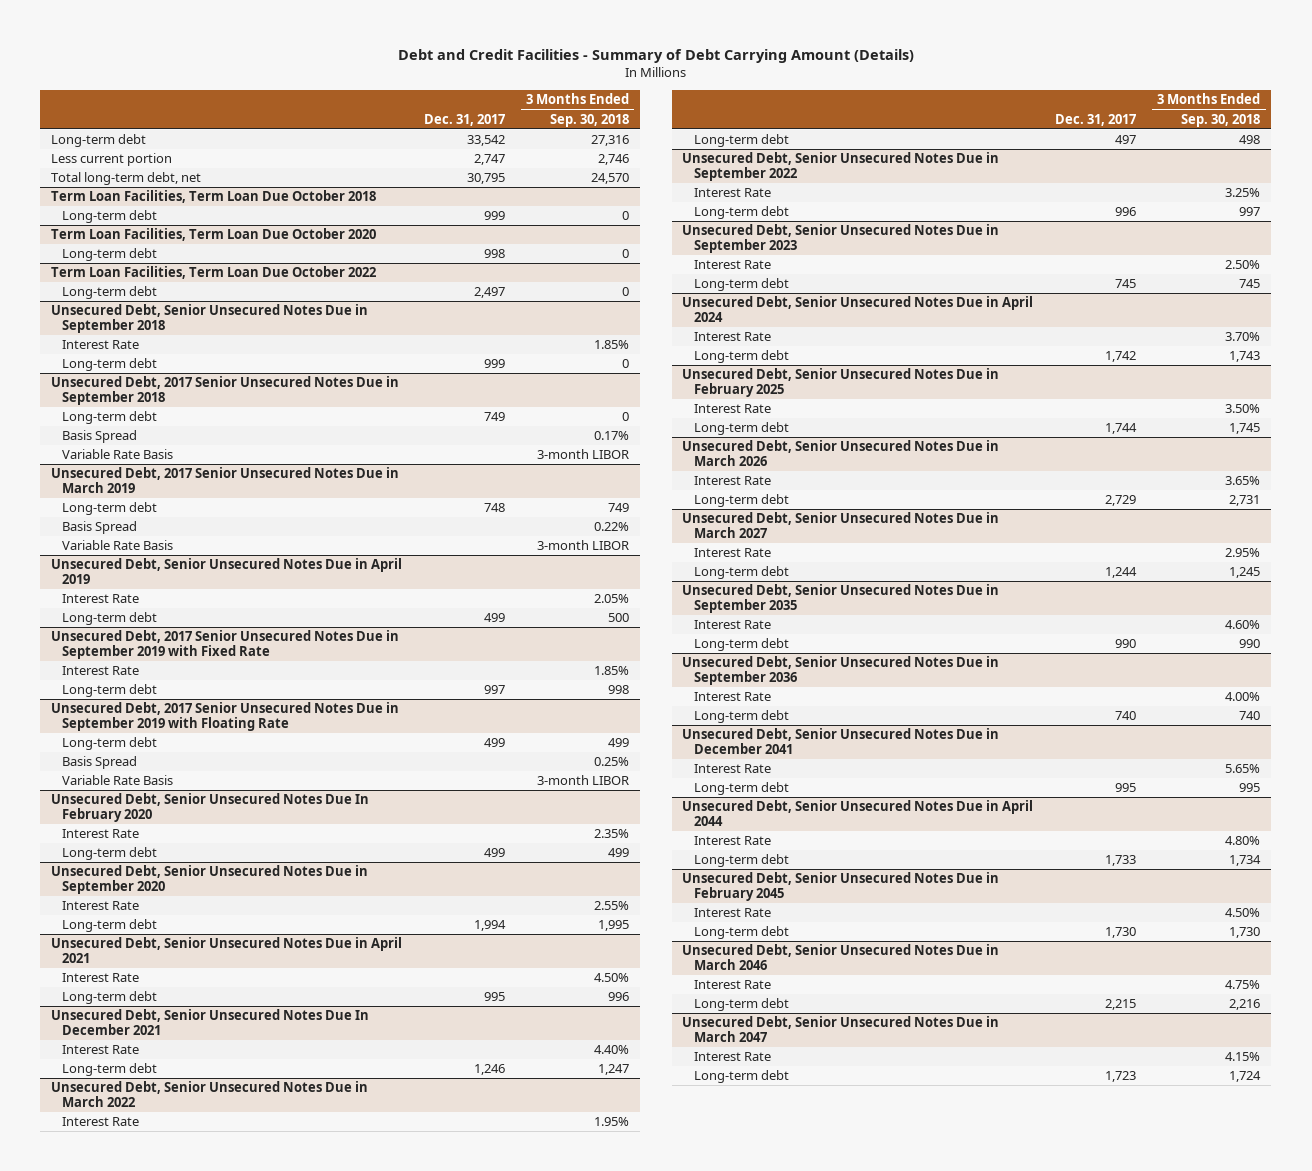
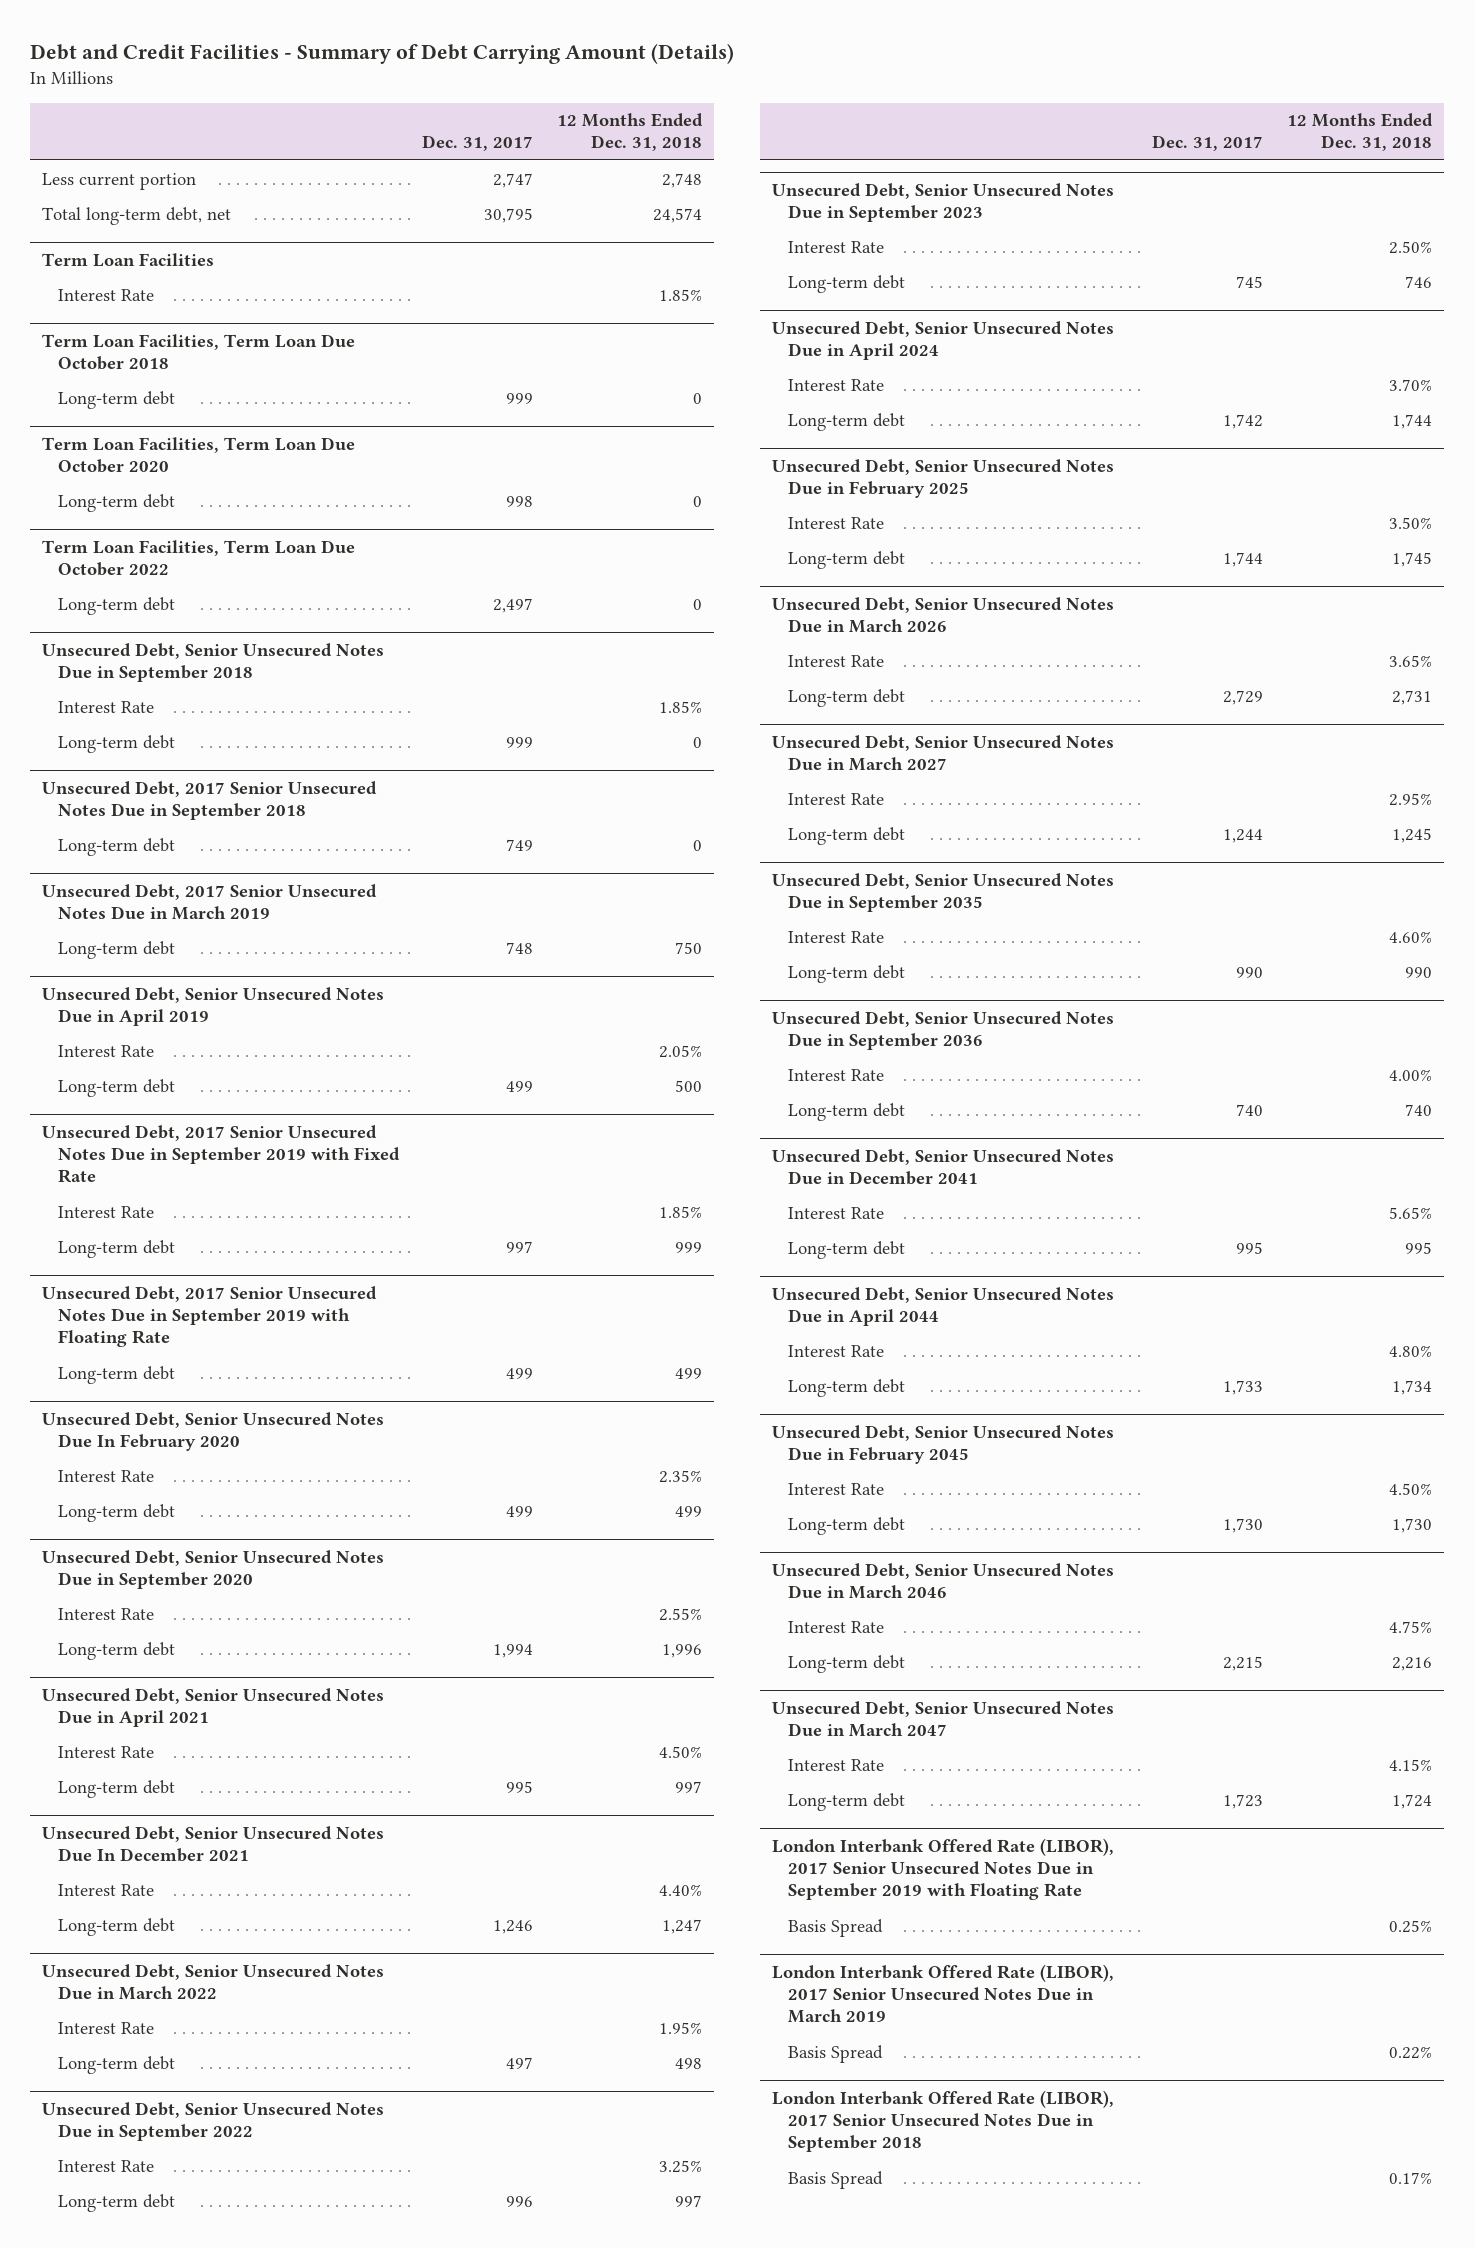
- | Dec. 31, 2017 | 3 Months Ended Sep. 30, 2018
+ | Dec. 31, 2017 | 12 Months Ended Dec. 31, 2018
- Long-term debt | 33,542 | 27,316
+ Term Loan Facilities
+ Interest Rate | | 1.85%
@ Unsecured Debt, 2017 Senior Unsecured Notes Due in September 2018
- Basis Spread | | 0.17%
- Variable Rate Basis | | 3-month LIBOR
@ Unsecured Debt, 2017 Senior Unsecured Notes Due in March 2019
- Basis Spread | | 0.22%
- Variable Rate Basis | | 3-month LIBOR
@ Unsecured Debt, 2017 Senior Unsecured Notes Due in September 2019 with Floating Rate
- Basis Spread | | 0.25%
- Variable Rate Basis | | 3-month LIBOR
+ London Interbank Offered Rate (LIBOR), 2017 Senior Unsecured Notes Due in September 2019 with Floating Rate
+ Basis Spread | | 0.25%
+ London Interbank Offered Rate (LIBOR), 2017 Senior Unsecured Notes Due in March 2019
+ Basis Spread | | 0.22%
+ London Interbank Offered Rate (LIBOR), 2017 Senior Unsecured Notes Due in September 2018
+ Basis Spread | | 0.17%

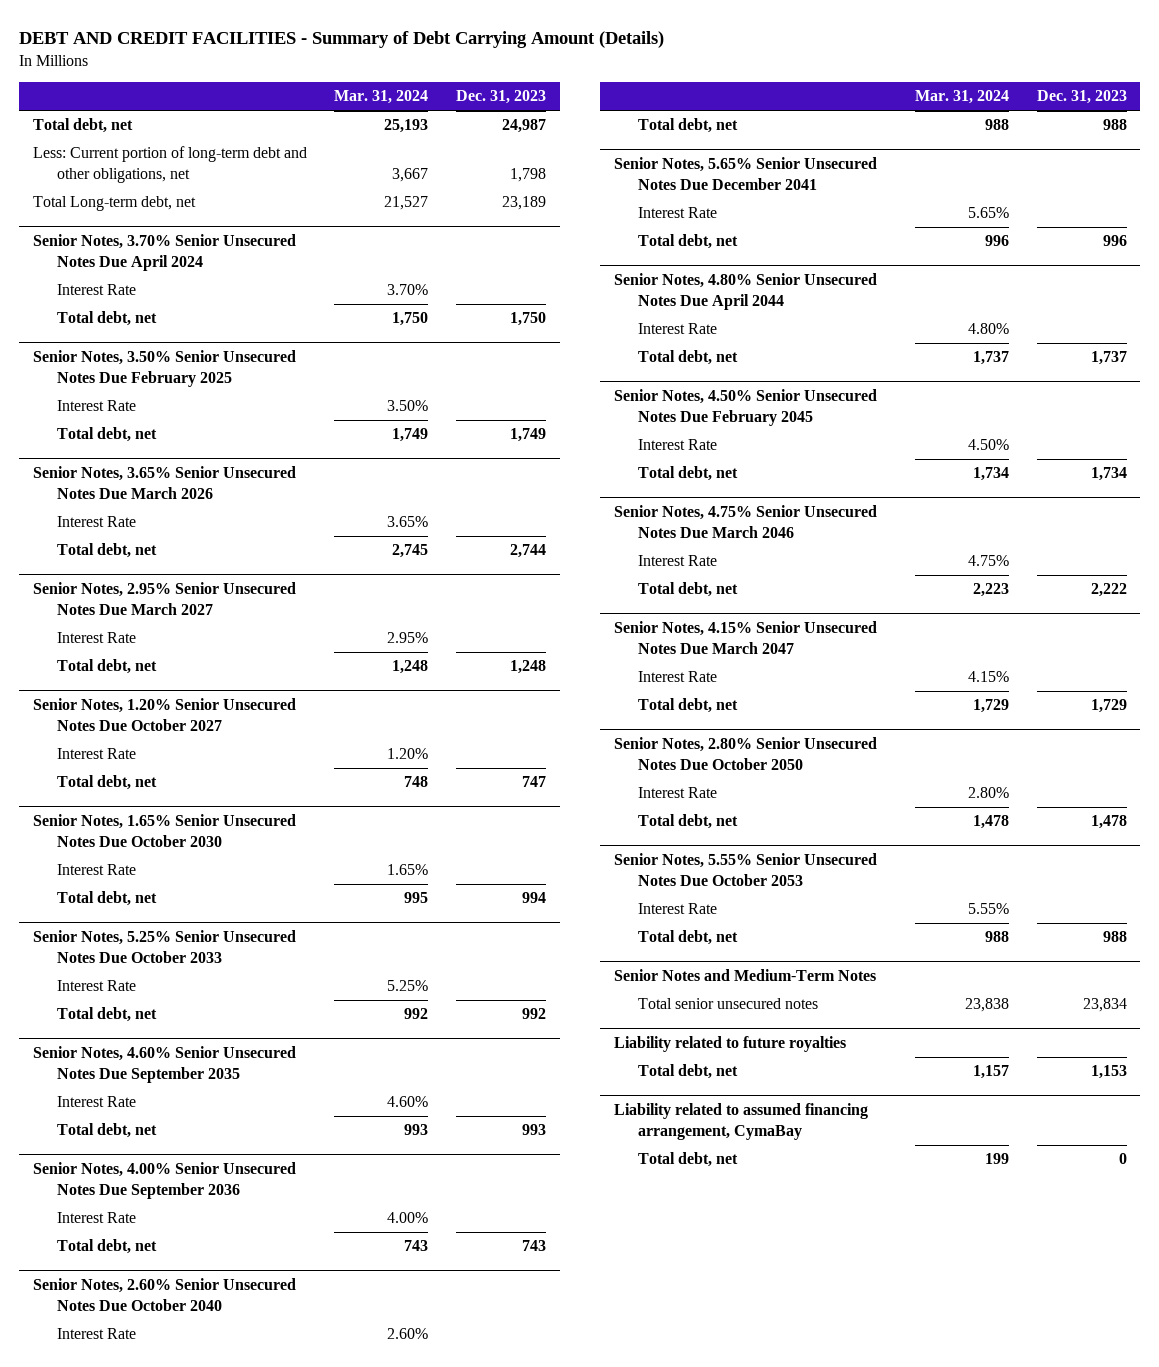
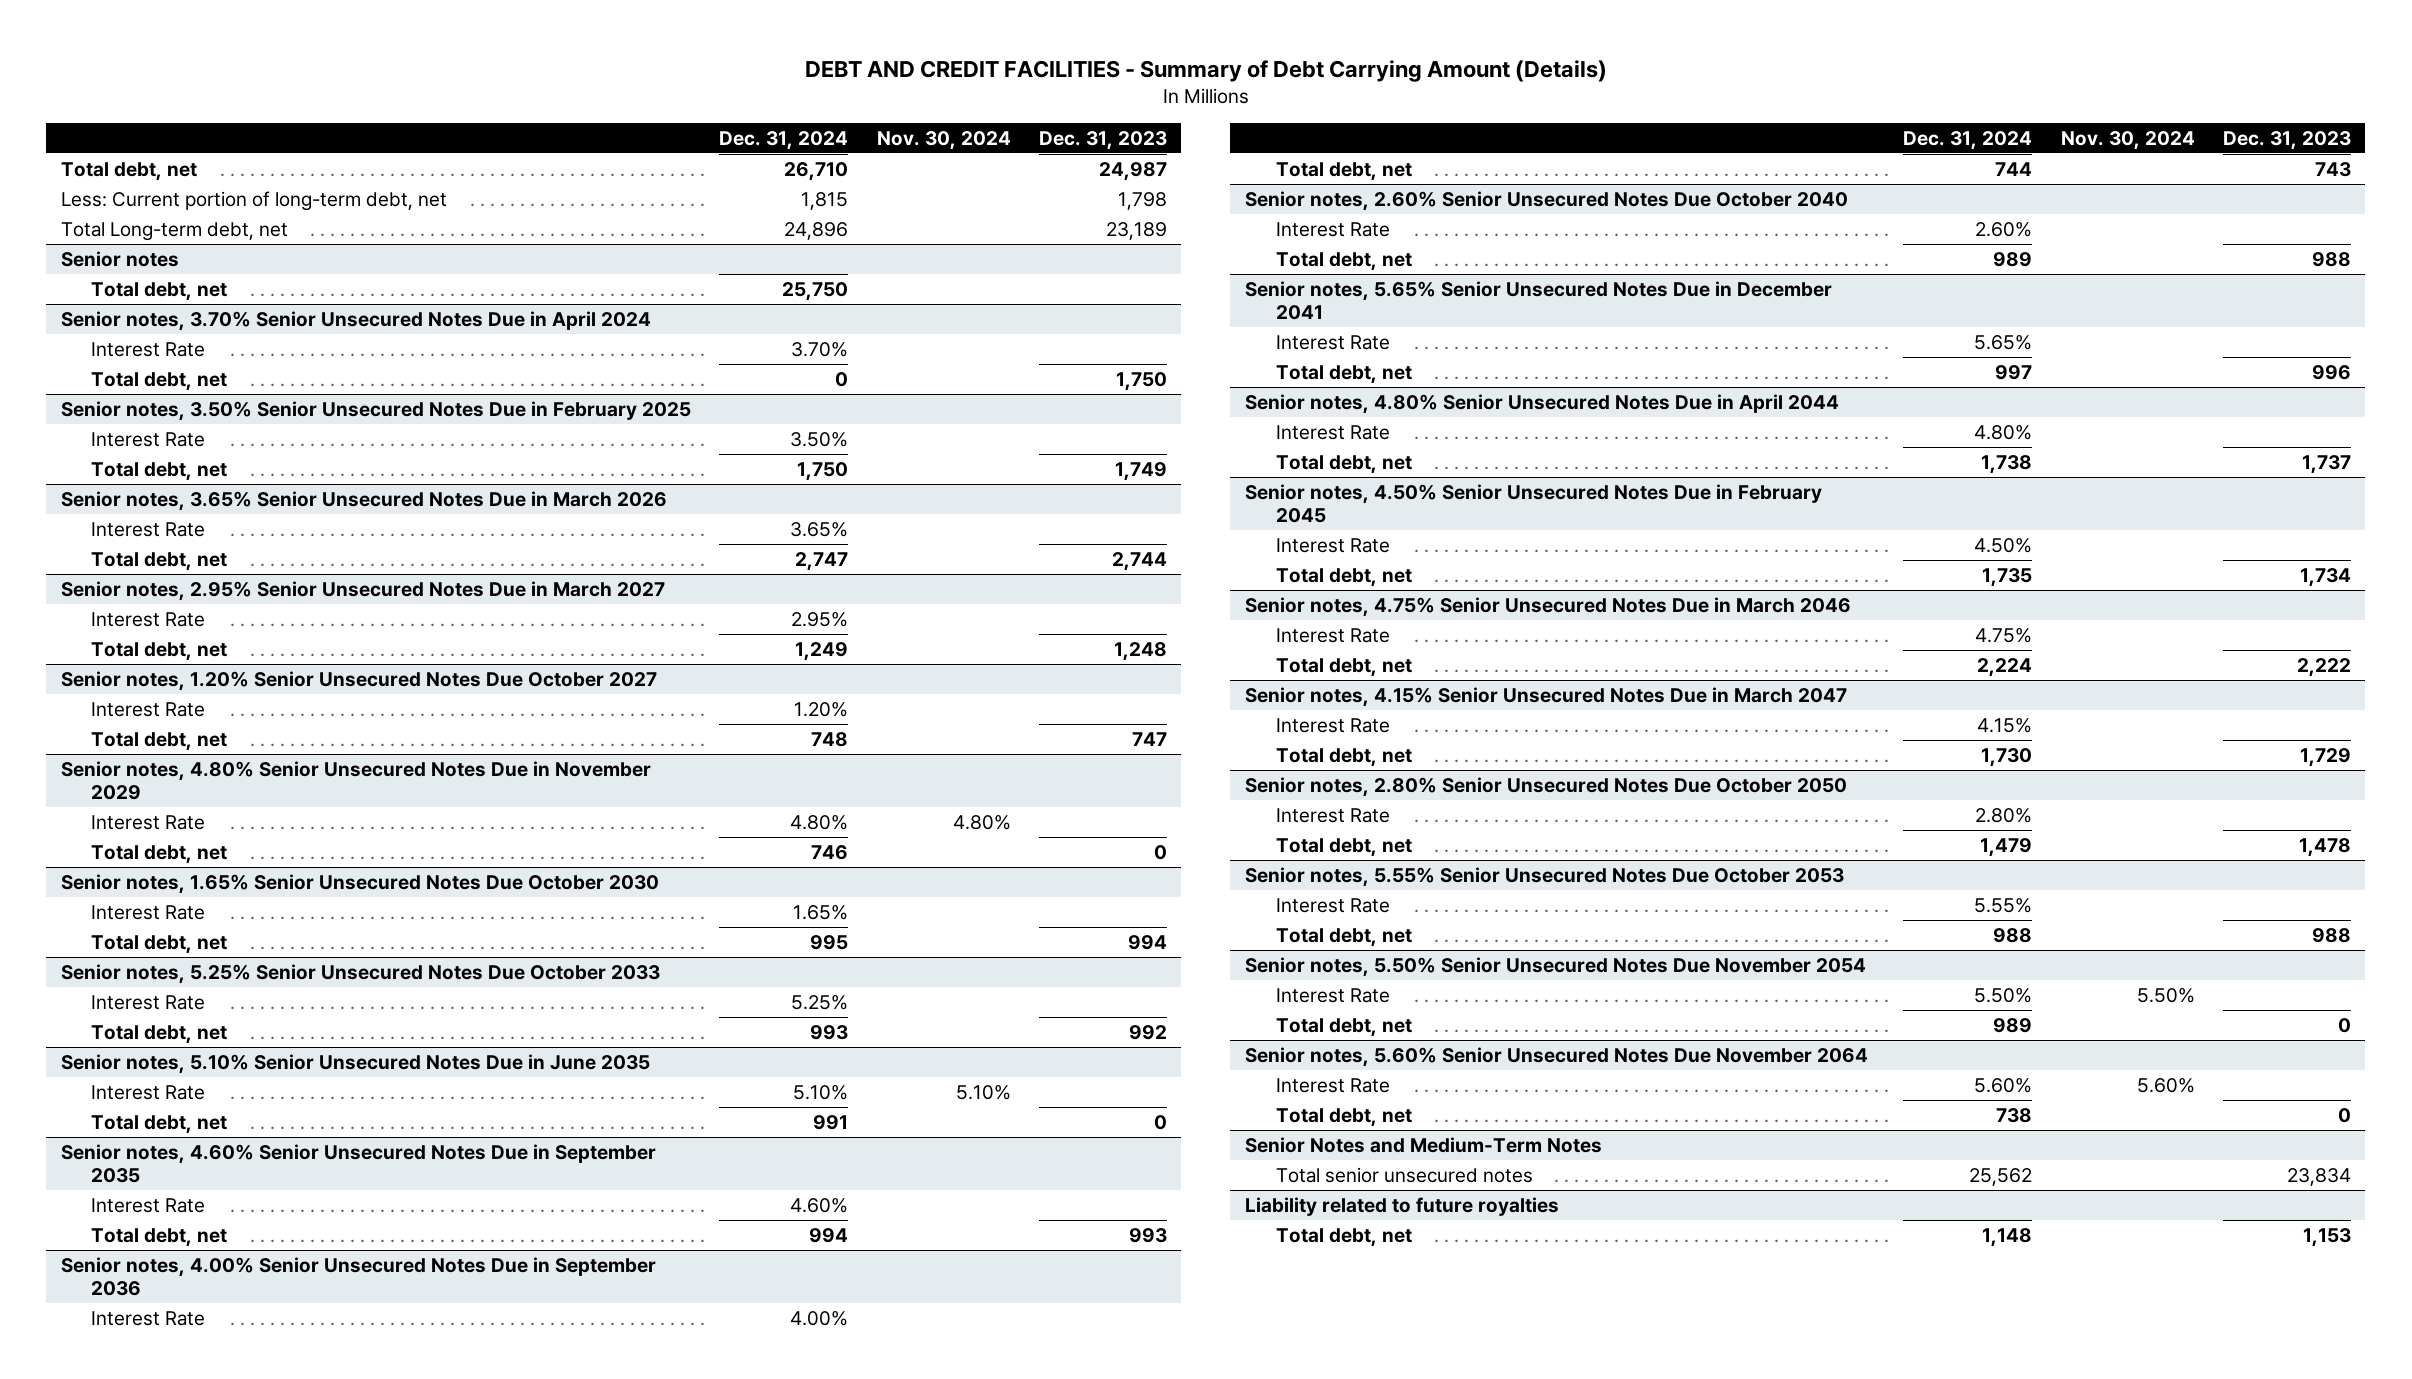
- | Mar. 31, 2024 | Dec. 31, 2023
+ | Dec. 31, 2024 | Nov. 30, 2024 | Dec. 31, 2023
- Less: Current portion of long-term debt and other obligations, net | 3,667 | 1,798
+ Less: Current portion of long-term debt, net | 1,815 | | 1,798
- Senior Notes, 3.70% Senior Unsecured Notes Due April 2024
+ Senior notes
+ Total debt, net | 25,750 | |
+ Senior notes, 3.70% Senior Unsecured Notes Due in April 2024
- Senior Notes, 3.50% Senior Unsecured Notes Due February 2025
+ Senior notes, 3.50% Senior Unsecured Notes Due in February 2025
- Senior Notes, 3.65% Senior Unsecured Notes Due March 2026
+ Senior notes, 3.65% Senior Unsecured Notes Due in March 2026
- Senior Notes, 2.95% Senior Unsecured Notes Due March 2027
+ Senior notes, 2.95% Senior Unsecured Notes Due in March 2027
- Senior Notes, 1.20% Senior Unsecured Notes Due October 2027
+ Senior notes, 1.20% Senior Unsecured Notes Due October 2027
- Senior Notes, 1.65% Senior Unsecured Notes Due October 2030
+ Senior notes, 4.80% Senior Unsecured Notes Due in November 2029
+ Interest Rate | 4.80% | 4.80% |
+ Total debt, net | 746 | | 0
+ Senior notes, 1.65% Senior Unsecured Notes Due October 2030
- Senior Notes, 5.25% Senior Unsecured Notes Due October 2033
+ Senior notes, 5.25% Senior Unsecured Notes Due October 2033
- Senior Notes, 4.60% Senior Unsecured Notes Due September 2035
+ Senior notes, 5.10% Senior Unsecured Notes Due in June 2035
+ Interest Rate | 5.10% | 5.10% |
+ Total debt, net | 991 | | 0
+ Senior notes, 4.60% Senior Unsecured Notes Due in September 2035
- Senior Notes, 4.00% Senior Unsecured Notes Due September 2036
+ Senior notes, 4.00% Senior Unsecured Notes Due in September 2036
- Senior Notes, 2.60% Senior Unsecured Notes Due October 2040
+ Senior notes, 2.60% Senior Unsecured Notes Due October 2040
- Senior Notes, 5.65% Senior Unsecured Notes Due December 2041
+ Senior notes, 5.65% Senior Unsecured Notes Due in December 2041
- Senior Notes, 4.80% Senior Unsecured Notes Due April 2044
+ Senior notes, 4.80% Senior Unsecured Notes Due in April 2044
- Senior Notes, 4.50% Senior Unsecured Notes Due February 2045
+ Senior notes, 4.50% Senior Unsecured Notes Due in February 2045
- Senior Notes, 4.75% Senior Unsecured Notes Due March 2046
+ Senior notes, 4.75% Senior Unsecured Notes Due in March 2046
- Senior Notes, 4.15% Senior Unsecured Notes Due March 2047
+ Senior notes, 4.15% Senior Unsecured Notes Due in March 2047
- Senior Notes, 2.80% Senior Unsecured Notes Due October 2050
+ Senior notes, 2.80% Senior Unsecured Notes Due October 2050
- Senior Notes, 5.55% Senior Unsecured Notes Due October 2053
+ Senior notes, 5.55% Senior Unsecured Notes Due October 2053
+ Senior notes, 5.50% Senior Unsecured Notes Due November 2054
+ Interest Rate | 5.50% | 5.50% |
+ Total debt, net | 989 | | 0
+ Senior notes, 5.60% Senior Unsecured Notes Due November 2064
+ Interest Rate | 5.60% | 5.60% |
+ Total debt, net | 738 | | 0
- Liability related to assumed financing arrangement, CymaBay
- Total debt, net | 199 | 0

